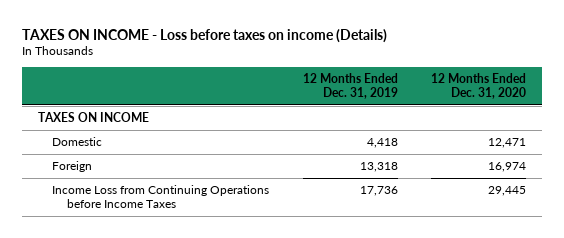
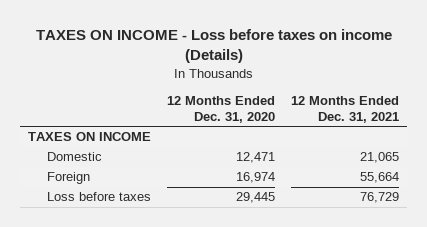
- | 12 Months Ended Dec. 31, 2019 | 12 Months Ended Dec. 31, 2020
+ | 12 Months Ended Dec. 31, 2020 | 12 Months Ended Dec. 31, 2021
- Income Loss from Continuing Operations before Income Taxes | 17,736 | 29,445
+ Loss before taxes | 29,445 | 76,729

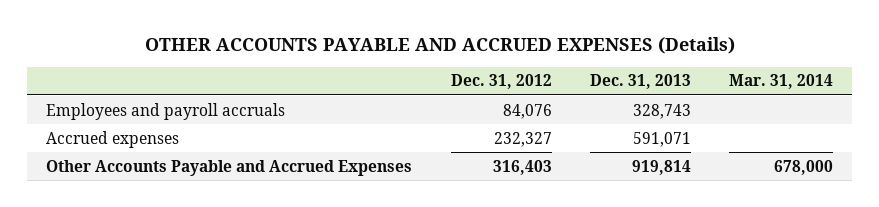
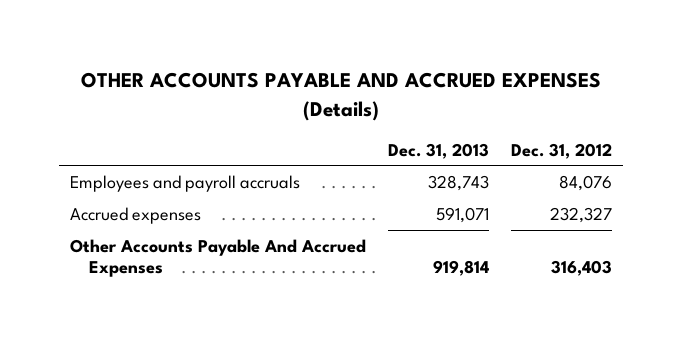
- | Dec. 31, 2012 | Dec. 31, 2013 | Mar. 31, 2014
+ | Dec. 31, 2013 | Dec. 31, 2012
- Other Accounts Payable and Accrued Expenses | 316,403 | 919,814 | 678,000
+ Other Accounts Payable And Accrued Expenses | 919,814 | 316,403

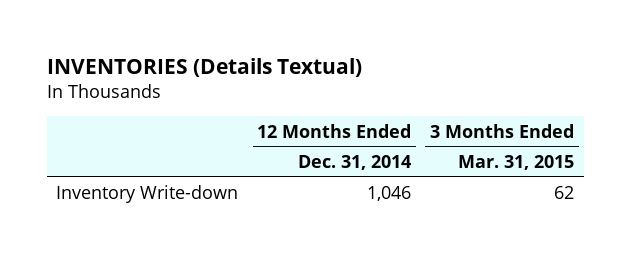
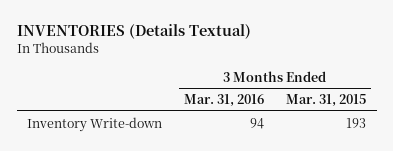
- | 12 Months Ended Dec. 31, 2014 | 3 Months Ended Mar. 31, 2015
+ | 3 Months Ended Mar. 31, 2016 | 3 Months Ended Mar. 31, 2015
- Inventory Write-down | 1,046 | 62
+ Inventory Write-down | 94 | 193

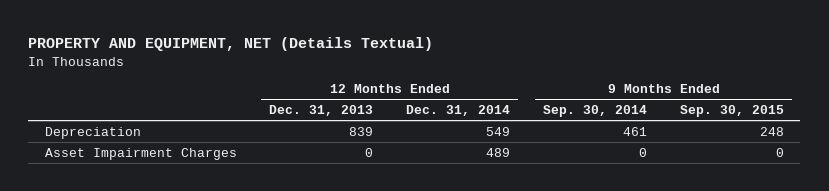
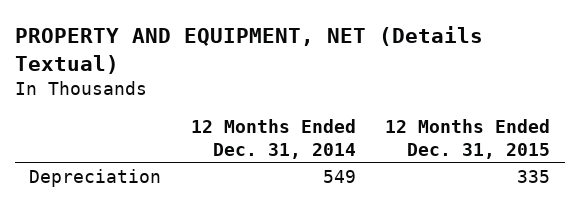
- | 12 Months Ended Dec. 31, 2013 | 12 Months Ended Dec. 31, 2014 | 9 Months Ended Sep. 30, 2014 | 9 Months Ended Sep. 30, 2015
+ | 12 Months Ended Dec. 31, 2014 | 12 Months Ended Dec. 31, 2015
- Asset Impairment Charges | 0 | 489 | 0 | 0

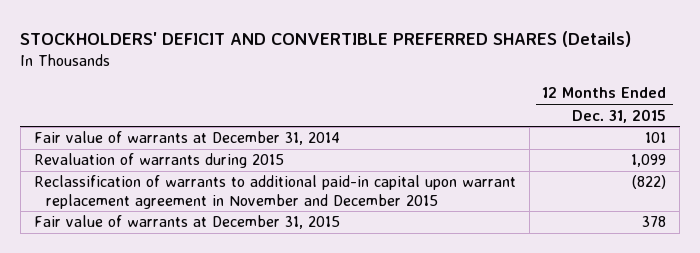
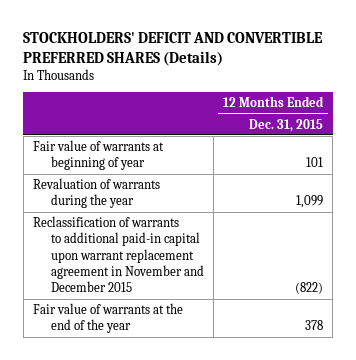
- Fair value of warrants at December 31, 2014 | 101
- Revaluation of warrants during 2015 | 1,099
+ Fair value of warrants at beginning of year | 101
+ Revaluation of warrants during the year | 1,099
- Fair value of warrants at December 31, 2015 | 378
+ Fair value of warrants at the end of the year | 378

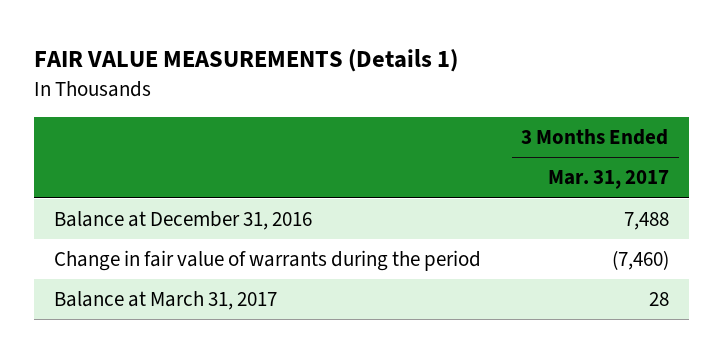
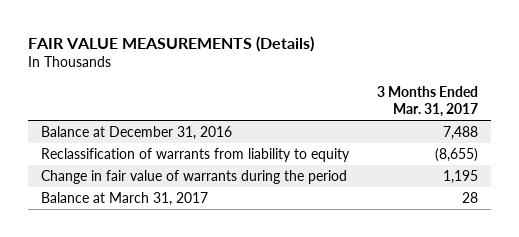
- FAIR VALUE MEASUREMENTS (Details 1)
+ FAIR VALUE MEASUREMENTS (Details)
- Change in fair value of warrants during the period | (7,460)
+ Reclassification of warrants from liability to equity | (8,655)
+ Change in fair value of warrants during the period | 1,195

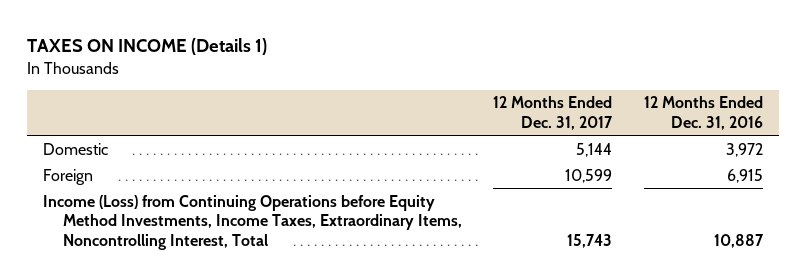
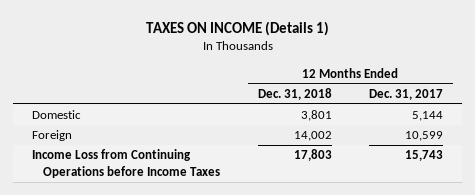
- | 12 Months Ended Dec. 31, 2017 | 12 Months Ended Dec. 31, 2016
+ | 12 Months Ended Dec. 31, 2018 | 12 Months Ended Dec. 31, 2017
- Income (Loss) from Continuing Operations before Equity Method Investments, Income Taxes, Extraordinary Items, Noncontrolling Interest, Total | 15,743 | 10,887
+ Income Loss from Continuing Operations before Income Taxes | 17,803 | 15,743

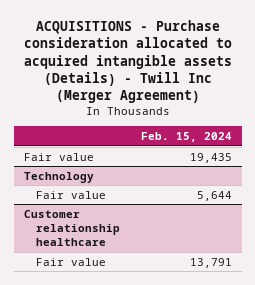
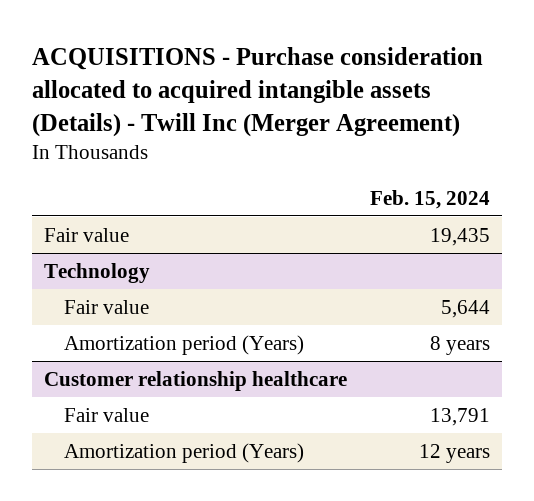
@ Technology
+ Amortization period (Years) | 8 years
@ Customer relationship healthcare
+ Amortization period (Years) | 12 years

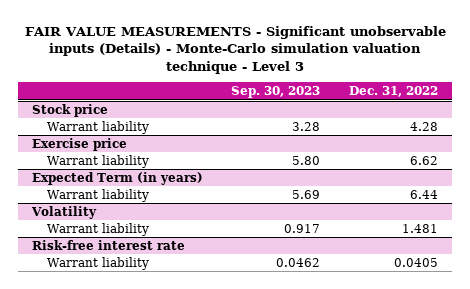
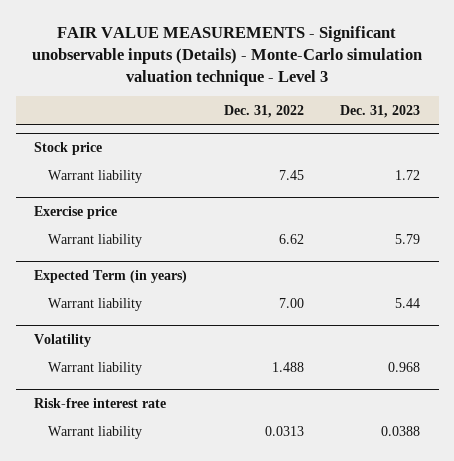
- | Sep. 30, 2023 | Dec. 31, 2022
+ | Dec. 31, 2022 | Dec. 31, 2023
@ Stock price
- Warrant liability | 3.28 | 4.28
+ Warrant liability | 7.45 | 1.72
@ Expected Term (in years)
- Warrant liability | 5.69 | 6.44
+ Warrant liability | 7.00 | 5.44
@ Volatility
- Warrant liability | 0.917 | 1.481
+ Warrant liability | 1.488 | 0.968
@ Risk-free interest rate
- Warrant liability | 0.0462 | 0.0405
+ Warrant liability | 0.0313 | 0.0388

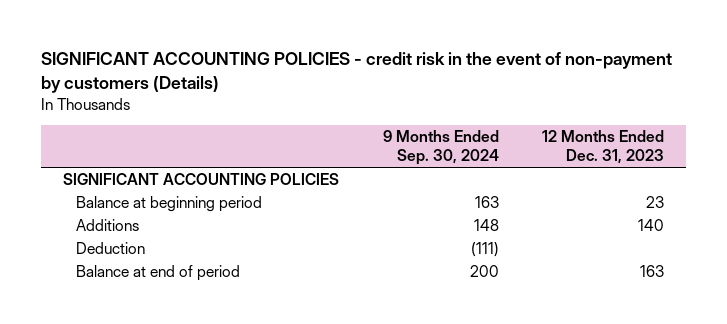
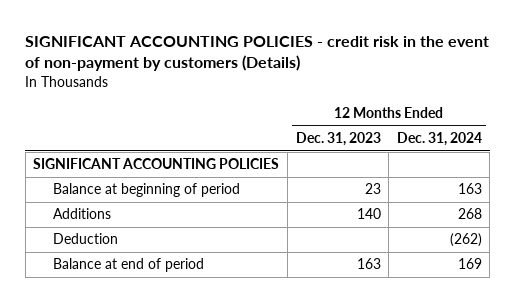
- | 9 Months Ended Sep. 30, 2024 | 12 Months Ended Dec. 31, 2023
+ | 12 Months Ended Dec. 31, 2023 | 12 Months Ended Dec. 31, 2024
- Balance at beginning period | 163 | 23
+ Balance at beginning of period | 23 | 163

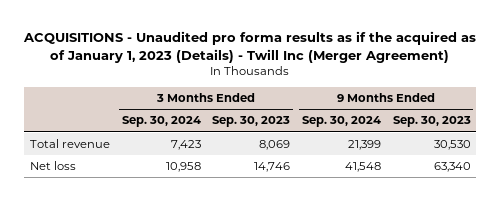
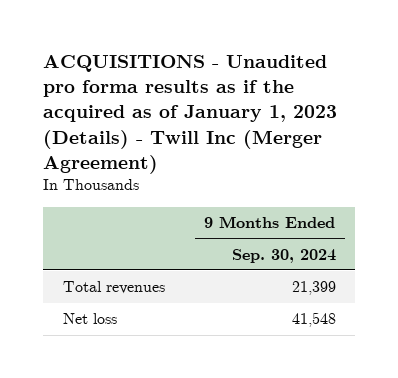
- | 3 Months Ended Sep. 30, 2024 | 3 Months Ended Sep. 30, 2023 | 9 Months Ended Sep. 30, 2024 | 9 Months Ended Sep. 30, 2023
+ | 9 Months Ended Sep. 30, 2024
- Total revenue | 7,423 | 8,069 | 21,399 | 30,530
+ Total revenues | 21,399

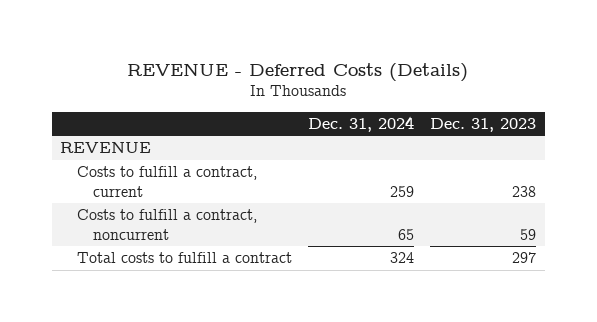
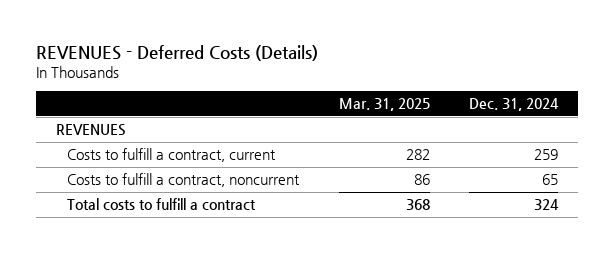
- REVENUE - Deferred Costs (Details)
+ REVENUES - Deferred Costs (Details)
- | Dec. 31, 2024 | Dec. 31, 2023
+ | Mar. 31, 2025 | Dec. 31, 2024
- REVENUE
+ REVENUES

